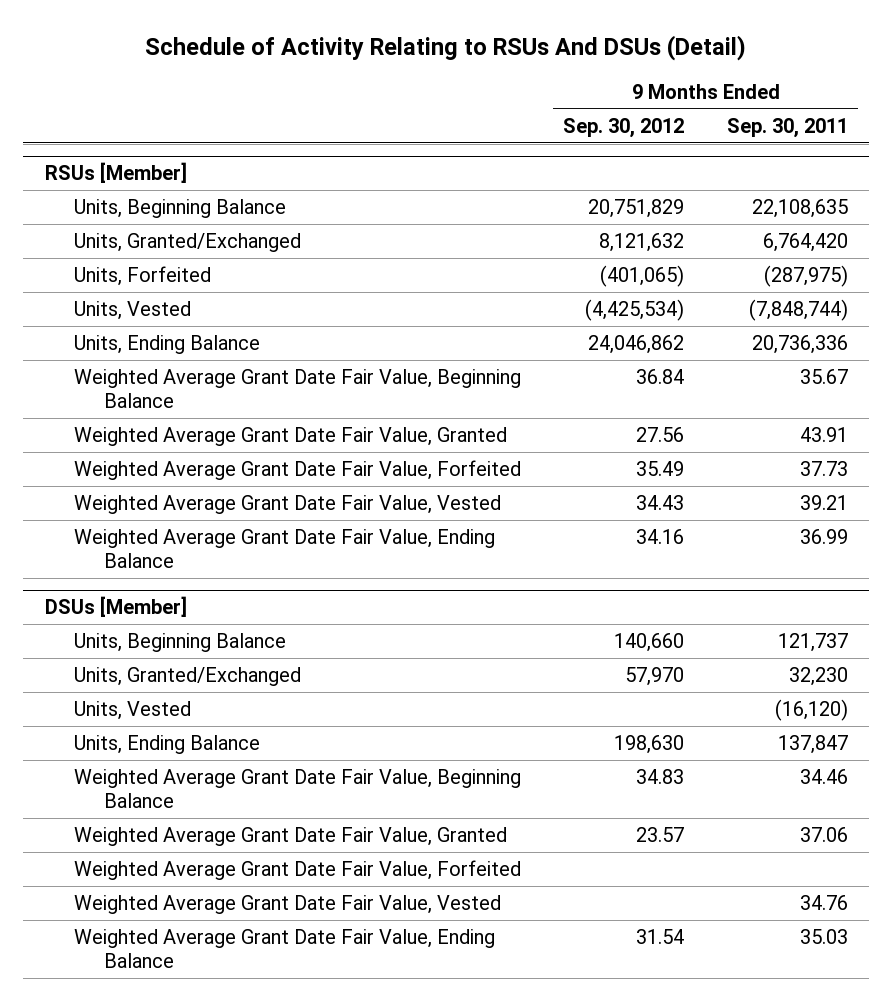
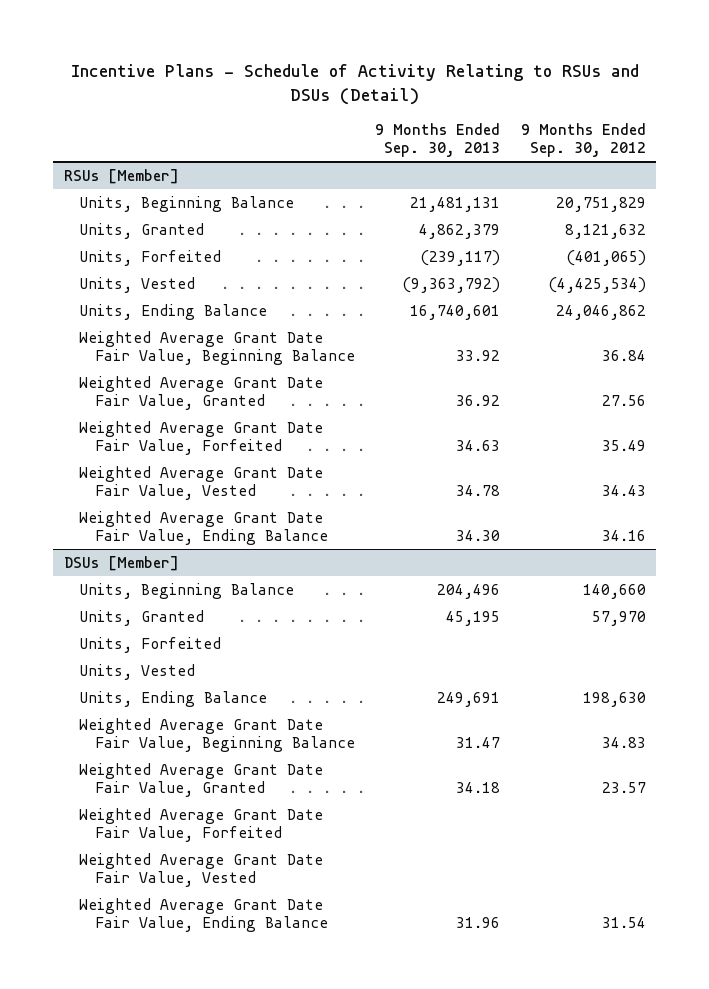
- Schedule of Activity Relating to RSUs And DSUs (Detail)
+ Incentive Plans - Schedule of Activity Relating to RSUs and DSUs (Detail)
- | 9 Months Ended Sep. 30, 2012 | 9 Months Ended Sep. 30, 2011
+ | 9 Months Ended Sep. 30, 2013 | 9 Months Ended Sep. 30, 2012
@ RSUs [Member]
- Units, Granted/Exchanged | 8,121,632 | 6,764,420
+ Units, Granted | 4,862,379 | 8,121,632
@ DSUs [Member]
- Units, Granted/Exchanged | 57,970 | 32,230
+ Units, Granted | 45,195 | 57,970
+ Units, Forfeited

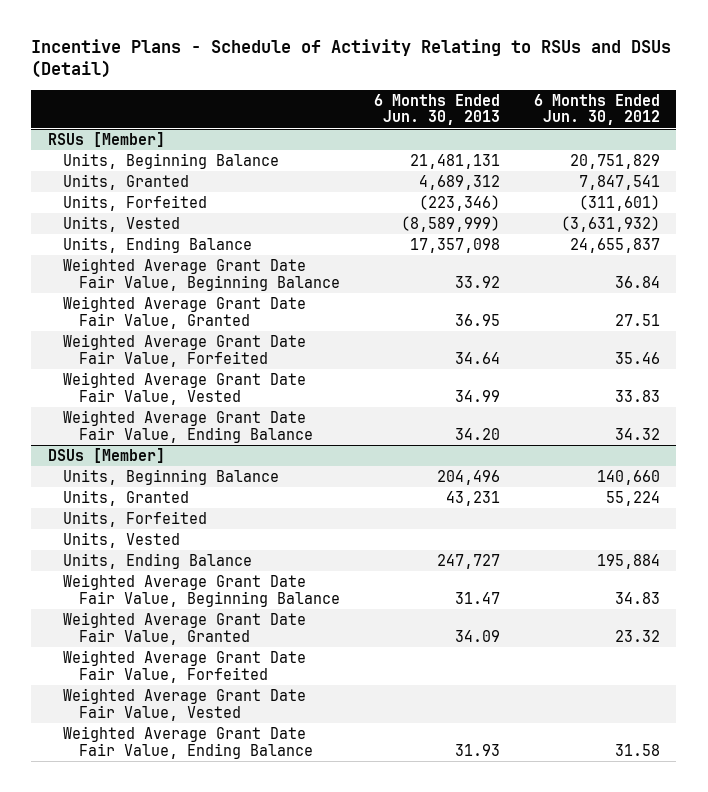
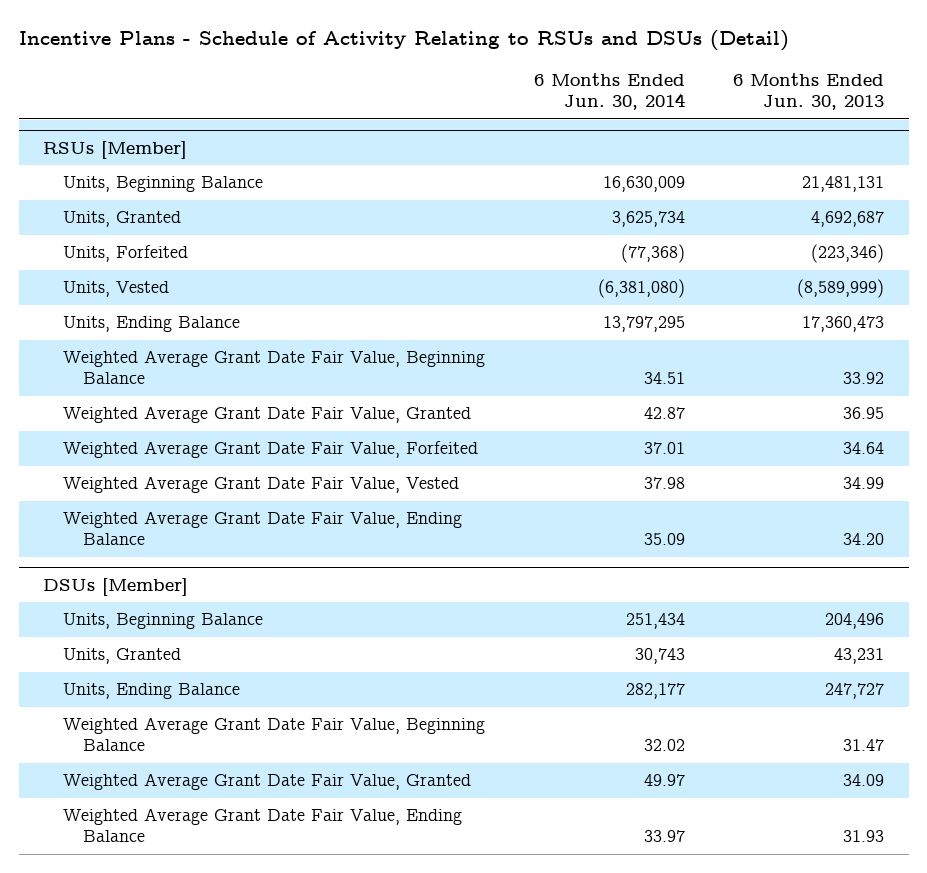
- | 6 Months Ended Jun. 30, 2013 | 6 Months Ended Jun. 30, 2012
+ | 6 Months Ended Jun. 30, 2014 | 6 Months Ended Jun. 30, 2013
@ RSUs [Member]
- Units, Granted | 4,689,312 | 7,847,541
+ Units, Granted | 3,625,734 | 4,692,687
- Units, Ending Balance | 17,357,098 | 24,655,837
+ Units, Ending Balance | 13,797,295 | 17,360,473
@ DSUs [Member]
- Units, Forfeited
- Units, Vested
- Weighted Average Grant Date Fair Value, Forfeited
- Weighted Average Grant Date Fair Value, Vested

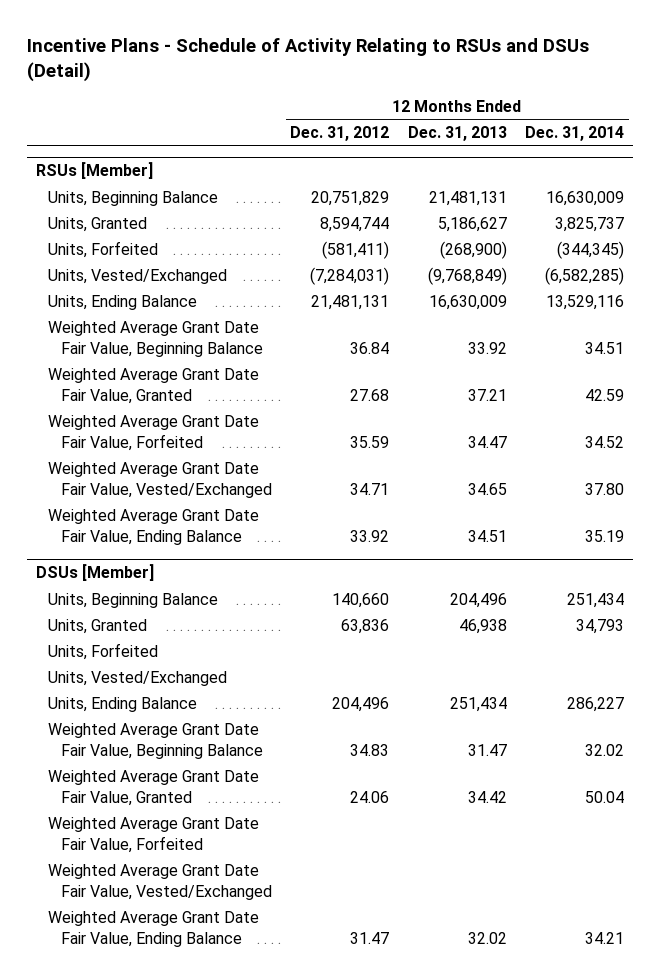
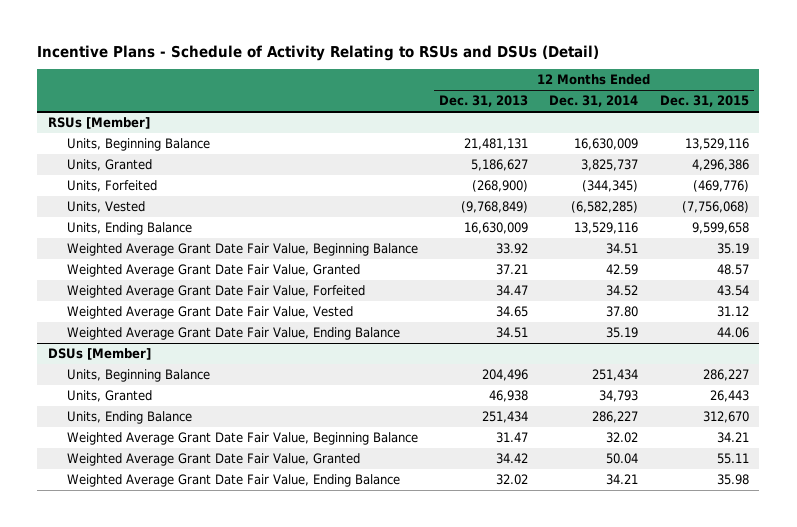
- | 12 Months Ended Dec. 31, 2012 | 12 Months Ended Dec. 31, 2013 | 12 Months Ended Dec. 31, 2014
+ | 12 Months Ended Dec. 31, 2013 | 12 Months Ended Dec. 31, 2014 | 12 Months Ended Dec. 31, 2015
@ RSUs [Member]
- Units, Vested/Exchanged | (7,284,031) | (9,768,849) | (6,582,285)
+ Units, Vested | (9,768,849) | (6,582,285) | (7,756,068)
- Weighted Average Grant Date Fair Value, Vested/Exchanged | 34.71 | 34.65 | 37.80
+ Weighted Average Grant Date Fair Value, Vested | 34.65 | 37.80 | 31.12
@ DSUs [Member]
- Units, Forfeited
- Units, Vested/Exchanged
- Weighted Average Grant Date Fair Value, Forfeited
- Weighted Average Grant Date Fair Value, Vested/Exchanged

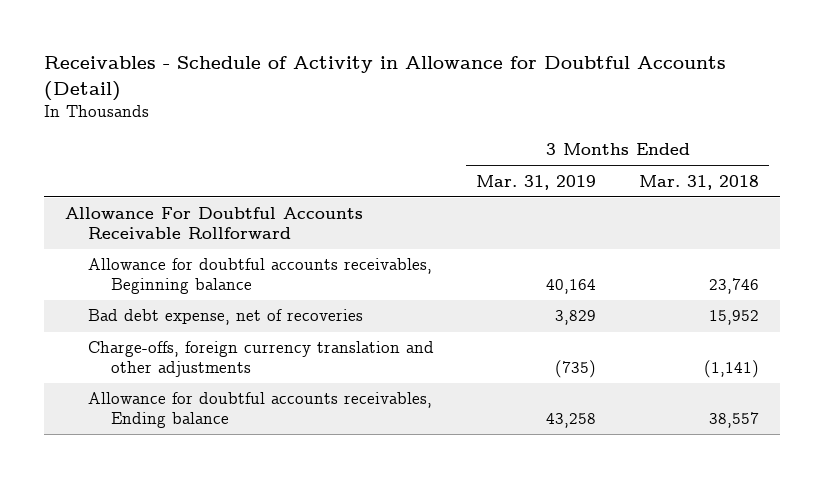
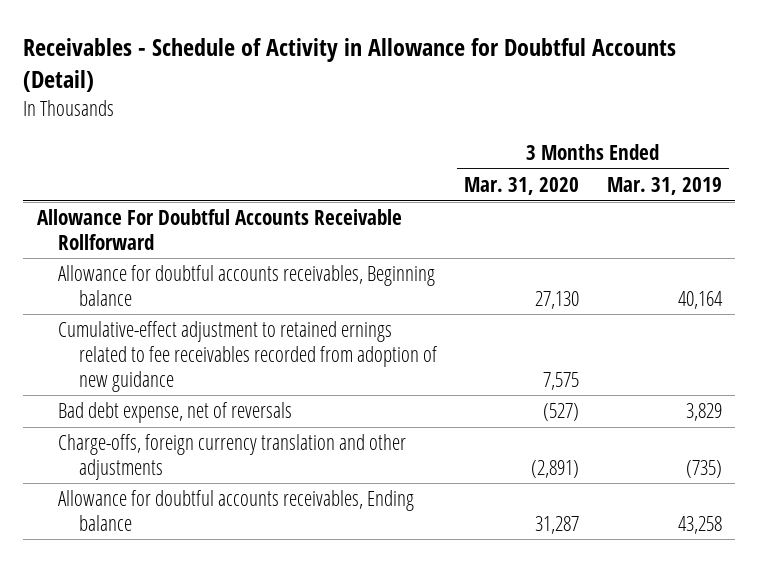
- | 3 Months Ended Mar. 31, 2019 | 3 Months Ended Mar. 31, 2018
+ | 3 Months Ended Mar. 31, 2020 | 3 Months Ended Mar. 31, 2019
- Bad debt expense, net of recoveries | 3,829 | 15,952
+ Cumulative-effect adjustment to retained ernings related to fee receivables recorded from adoption of new guidance | 7,575 |
+ Bad debt expense, net of reversals | (527) | 3,829

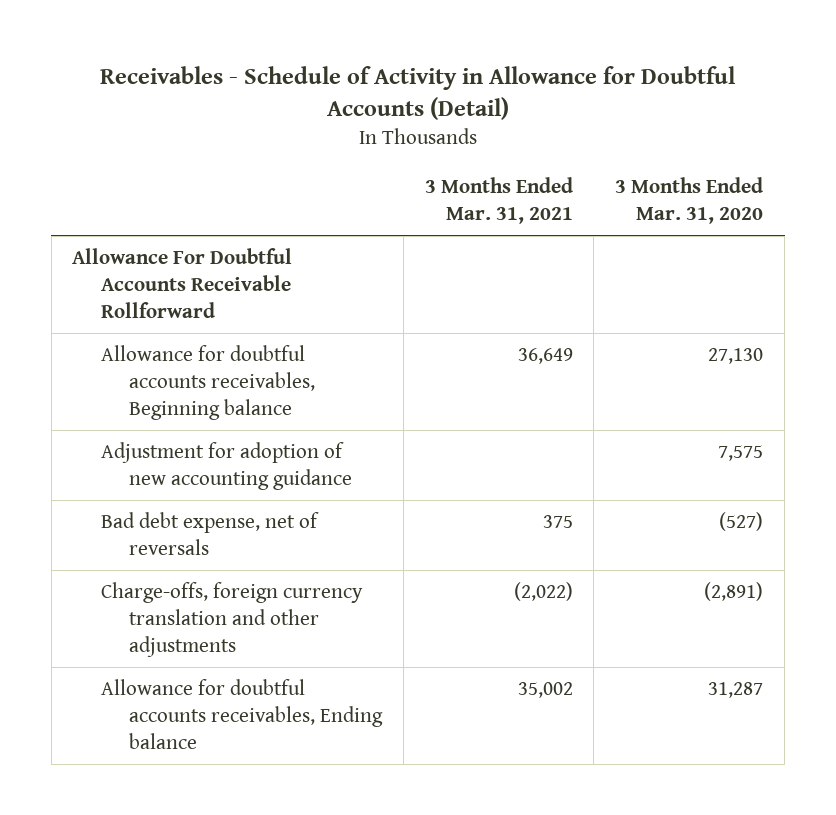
- | 3 Months Ended Mar. 31, 2020 | 3 Months Ended Mar. 31, 2019
+ | 3 Months Ended Mar. 31, 2021 | 3 Months Ended Mar. 31, 2020
- Cumulative-effect adjustment to retained ernings related to fee receivables recorded from adoption of new guidance | 7,575 |
+ Adjustment for adoption of new accounting guidance | | 7,575

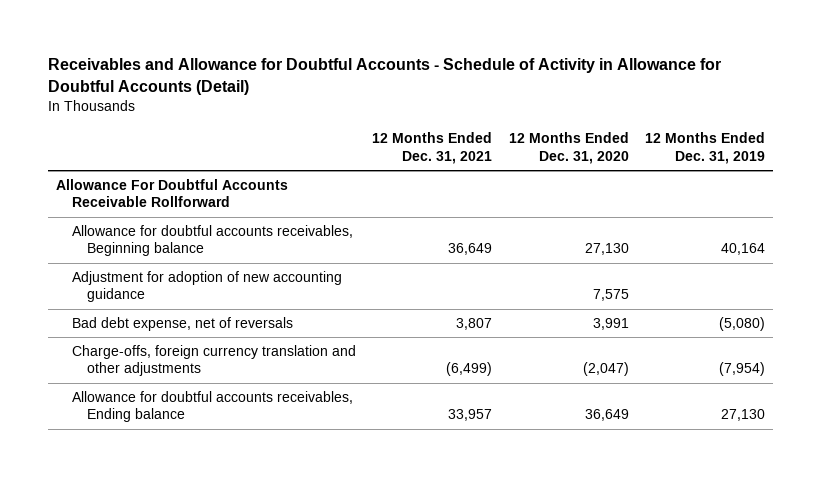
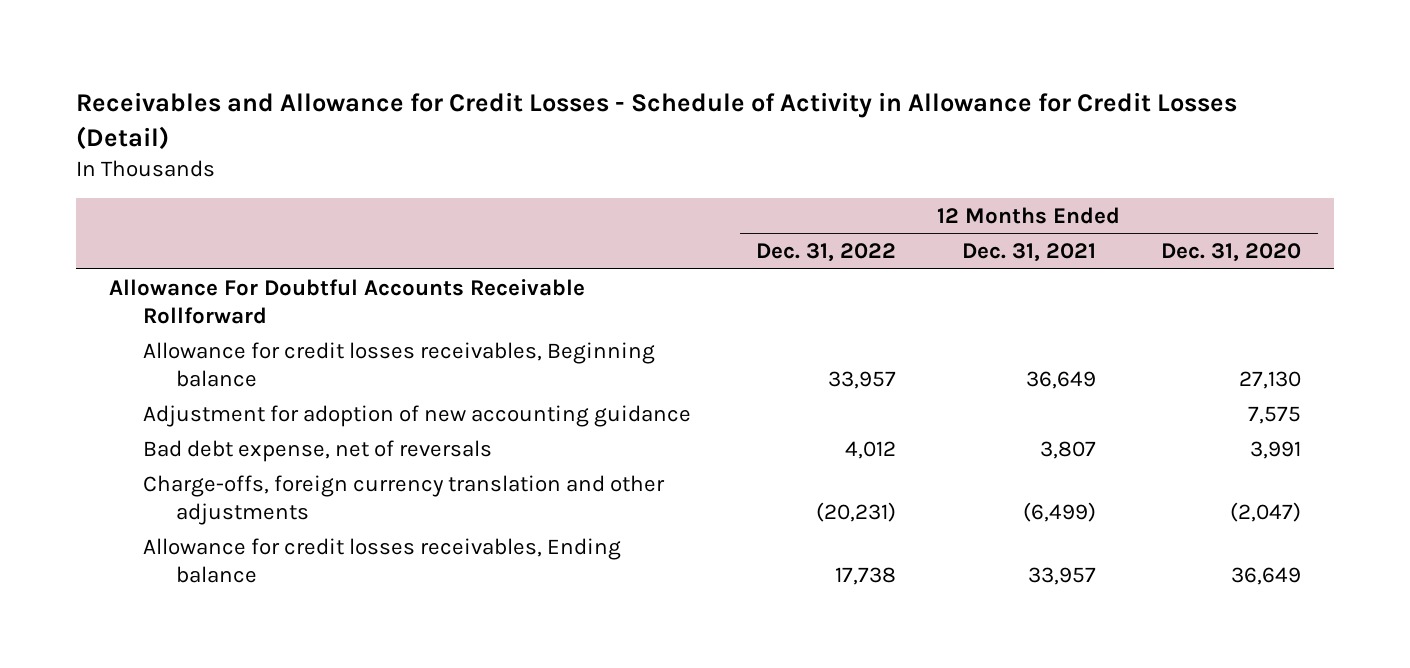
- Receivables and Allowance for Doubtful Accounts - Schedule of Activity in Allowance for Doubtful Accounts (Detail)
+ Receivables and Allowance for Credit Losses - Schedule of Activity in Allowance for Credit Losses (Detail)
- | 12 Months Ended Dec. 31, 2021 | 12 Months Ended Dec. 31, 2020 | 12 Months Ended Dec. 31, 2019
+ | 12 Months Ended Dec. 31, 2022 | 12 Months Ended Dec. 31, 2021 | 12 Months Ended Dec. 31, 2020
- Allowance for doubtful accounts receivables, Beginning balance | 36,649 | 27,130 | 40,164
+ Allowance for credit losses receivables, Beginning balance | 33,957 | 36,649 | 27,130
- Allowance for doubtful accounts receivables, Ending balance | 33,957 | 36,649 | 27,130
+ Allowance for credit losses receivables, Ending balance | 17,738 | 33,957 | 36,649

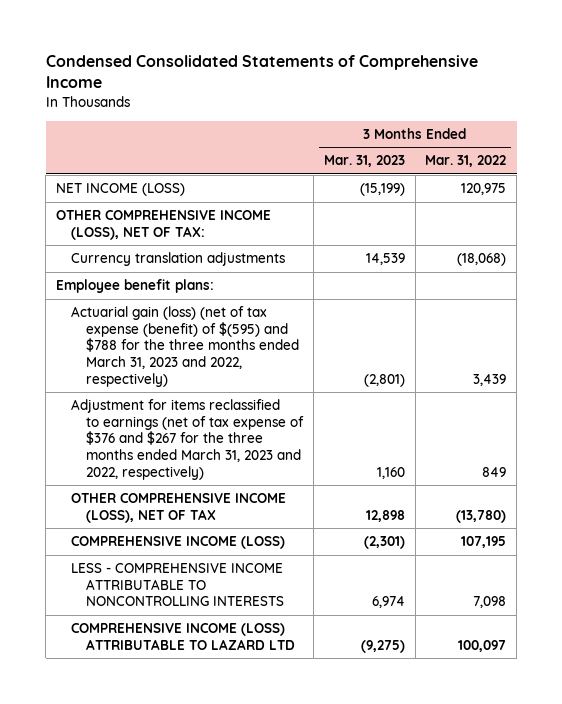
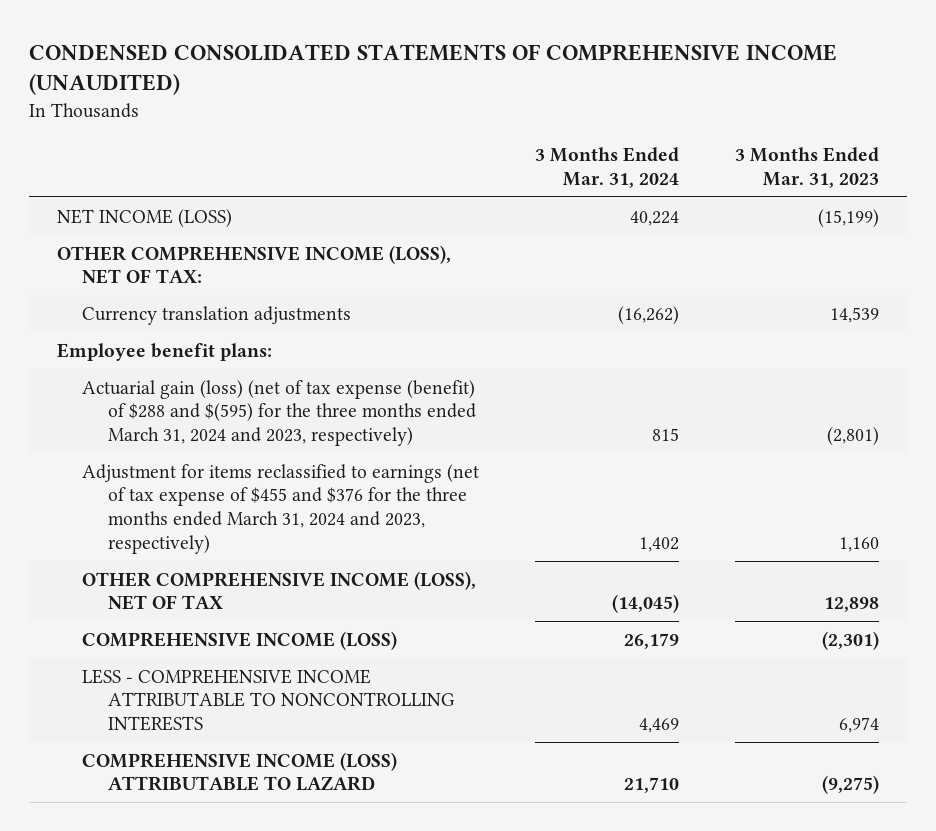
- Condensed Consolidated Statements of Comprehensive Income
+ CONDENSED CONSOLIDATED STATEMENTS OF COMPREHENSIVE INCOME (UNAUDITED)
- | 3 Months Ended Mar. 31, 2023 | 3 Months Ended Mar. 31, 2022
+ | 3 Months Ended Mar. 31, 2024 | 3 Months Ended Mar. 31, 2023
- Actuarial gain (loss) (net of tax expense (benefit) of $(595) and $788 for the three months ended March 31, 2023 and 2022, respectively) | (2,801) | 3,439
- Adjustment for items reclassified to earnings (net of tax expense of $376 and $267 for the three months ended March 31, 2023 and 2022, respectively) | 1,160 | 849
+ Actuarial gain (loss) (net of tax expense (benefit) of $288 and $(595) for the three months ended March 31, 2024 and 2023, respectively) | 815 | (2,801)
+ Adjustment for items reclassified to earnings (net of tax expense of $455 and $376 for the three months ended March 31, 2024 and 2023, respectively) | 1,402 | 1,160
- COMPREHENSIVE INCOME (LOSS) ATTRIBUTABLE TO LAZARD LTD | (9,275) | 100,097
+ COMPREHENSIVE INCOME (LOSS) ATTRIBUTABLE TO LAZARD | 21,710 | (9,275)

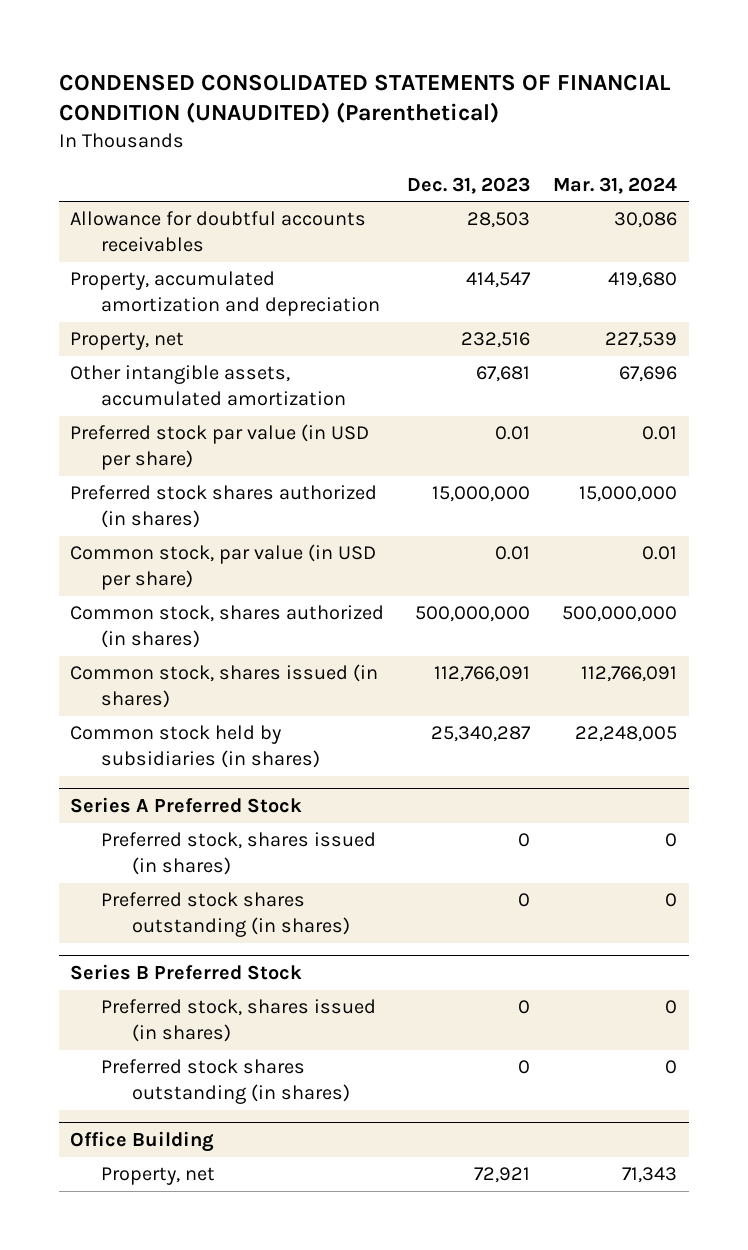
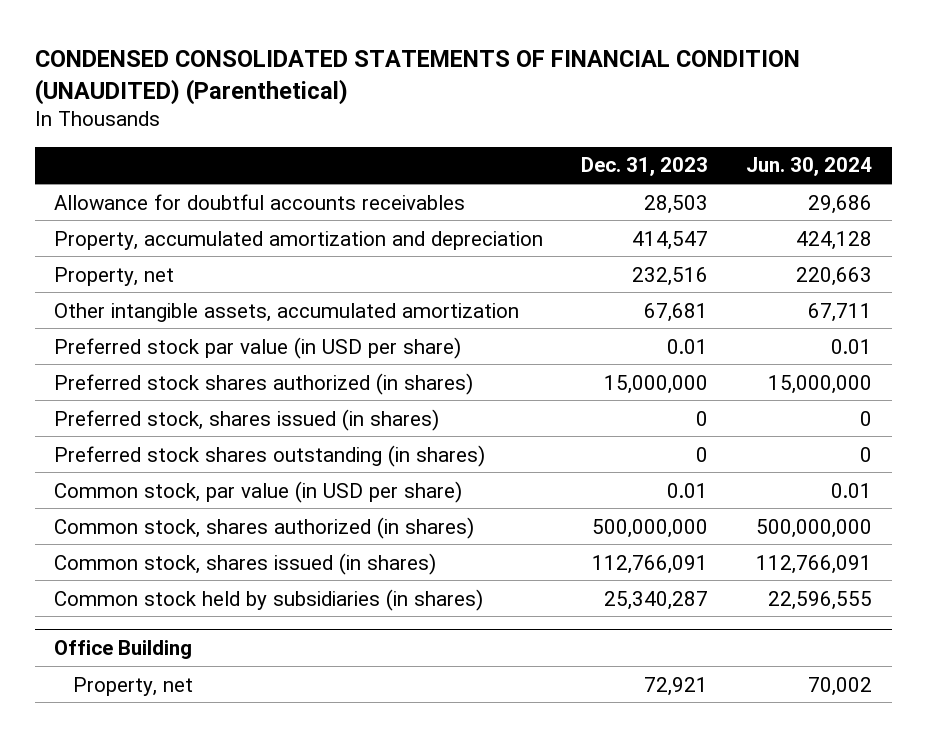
- | Dec. 31, 2023 | Mar. 31, 2024
+ | Dec. 31, 2023 | Jun. 30, 2024
+ Preferred stock, shares issued (in shares) | 0 | 0
+ Preferred stock shares outstanding (in shares) | 0 | 0
- Series A Preferred Stock
- Preferred stock, shares issued (in shares) | 0 | 0
- Preferred stock shares outstanding (in shares) | 0 | 0
- Series B Preferred Stock
- Preferred stock, shares issued (in shares) | 0 | 0
- Preferred stock shares outstanding (in shares) | 0 | 0

